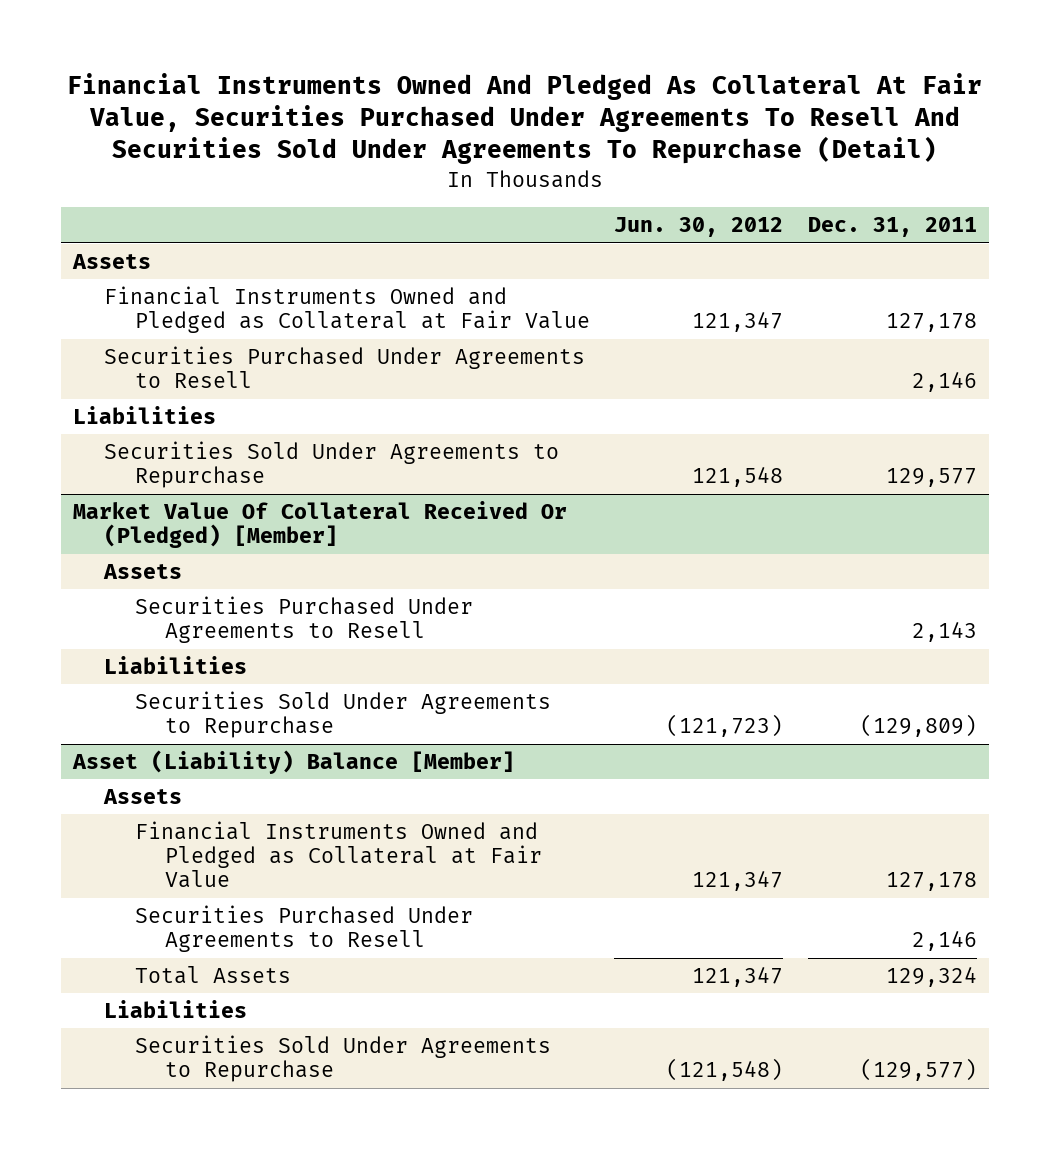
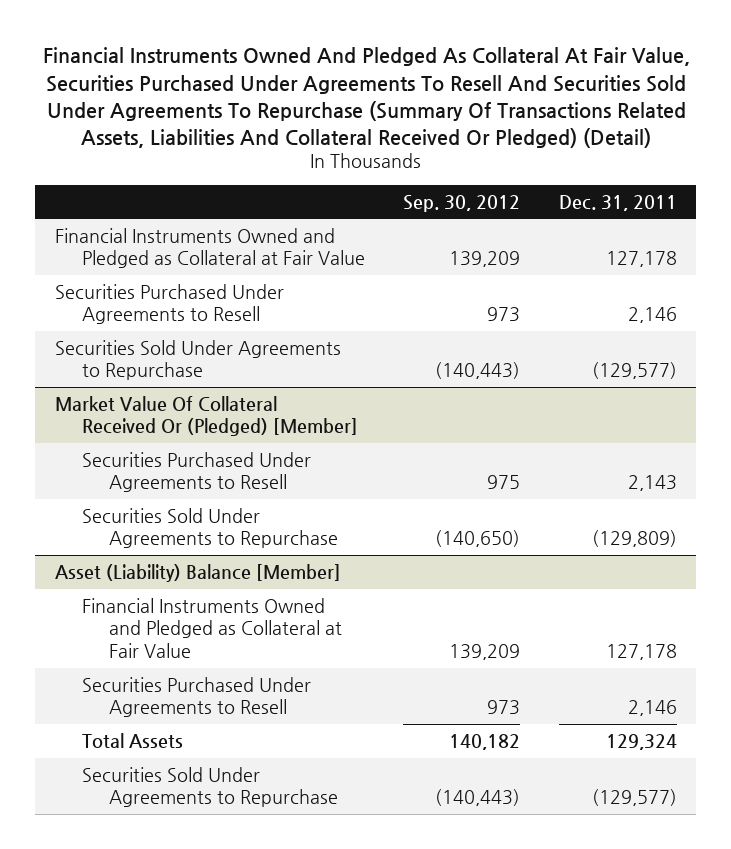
- Financial Instruments Owned And Pledged As Collateral At Fair Value, Securities Purchased Under Agreements To Resell And Securities Sold Under Agreements To Repurchase (Detail)
+ Financial Instruments Owned And Pledged As Collateral At Fair Value, Securities Purchased Under Agreements To Resell And Securities Sold Under Agreements To Repurchase (Summary Of Transactions Related Assets, Liabilities And Collateral Received Or Pledged) (Detail)
- | Jun. 30, 2012 | Dec. 31, 2011
+ | Sep. 30, 2012 | Dec. 31, 2011
- Assets
- Liabilities
- Securities Sold Under Agreements to Repurchase | 121,548 | 129,577
+ Securities Sold Under Agreements to Repurchase | (140,443) | (129,577)
@ Market Value Of Collateral Received Or (Pledged) [Member]
- Assets
- Liabilities
@ Asset (Liability) Balance [Member]
- Assets
- Liabilities

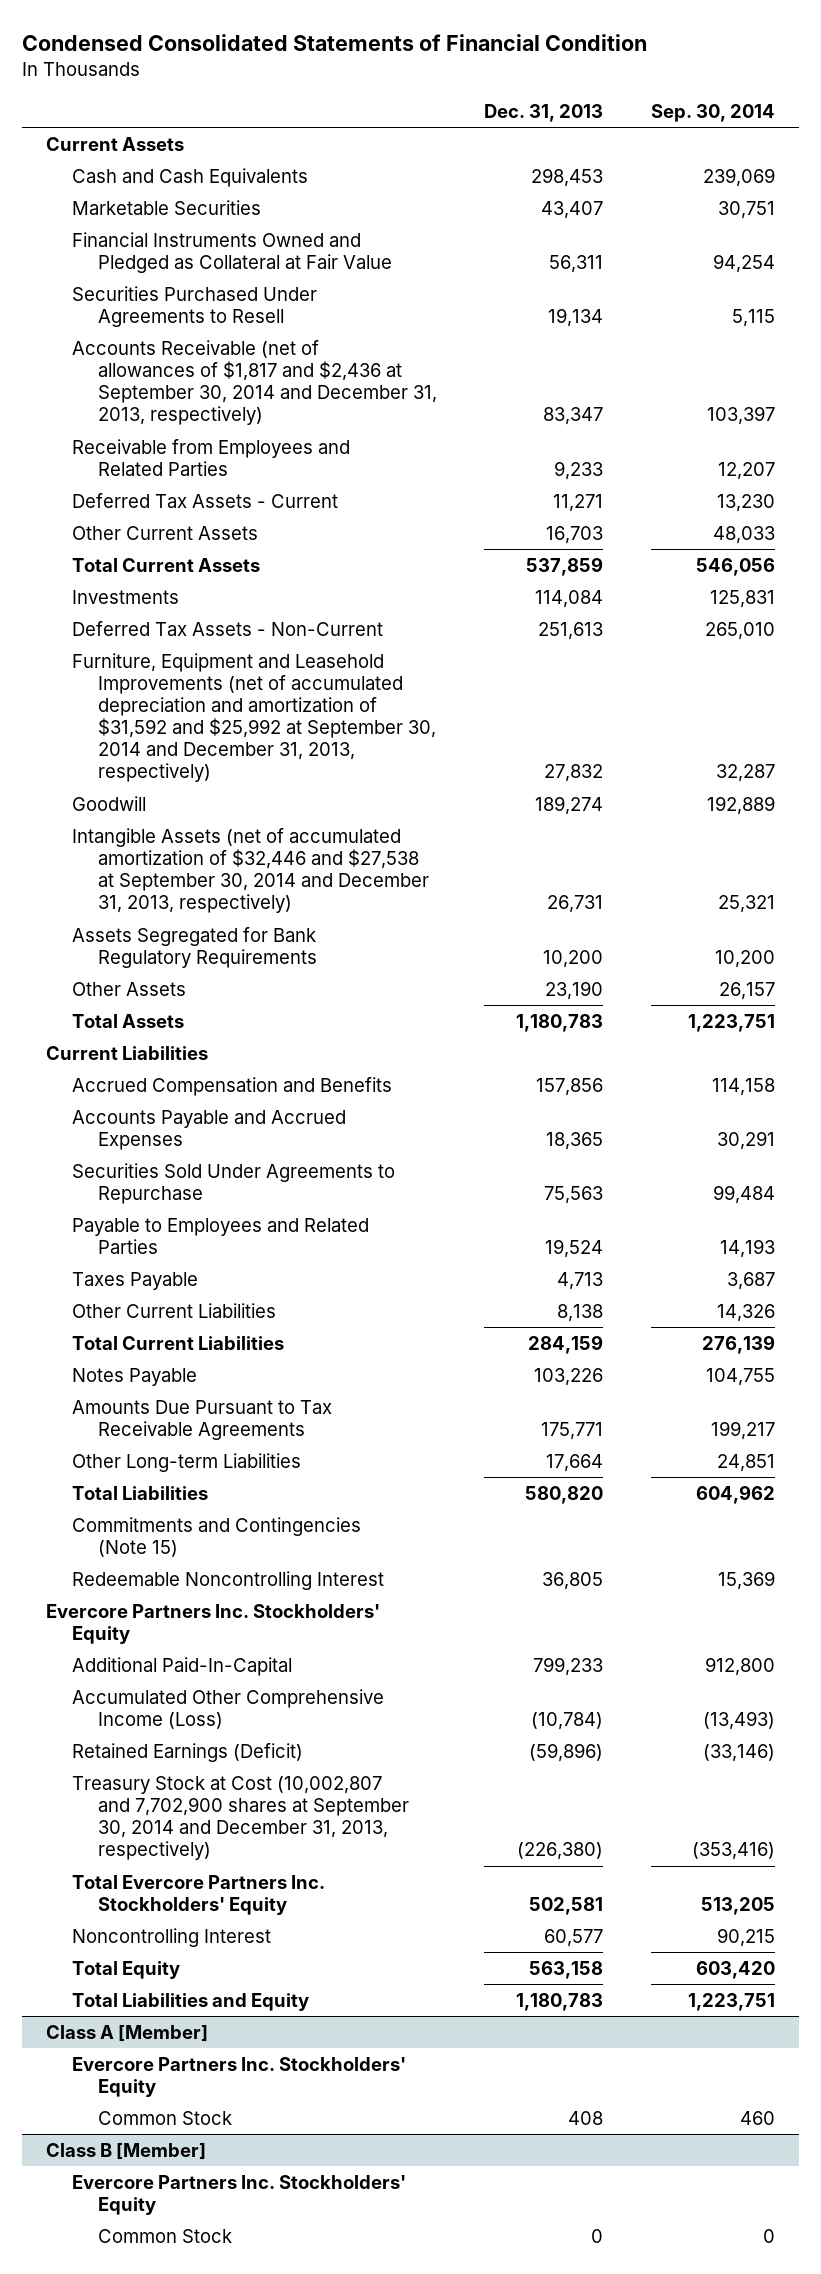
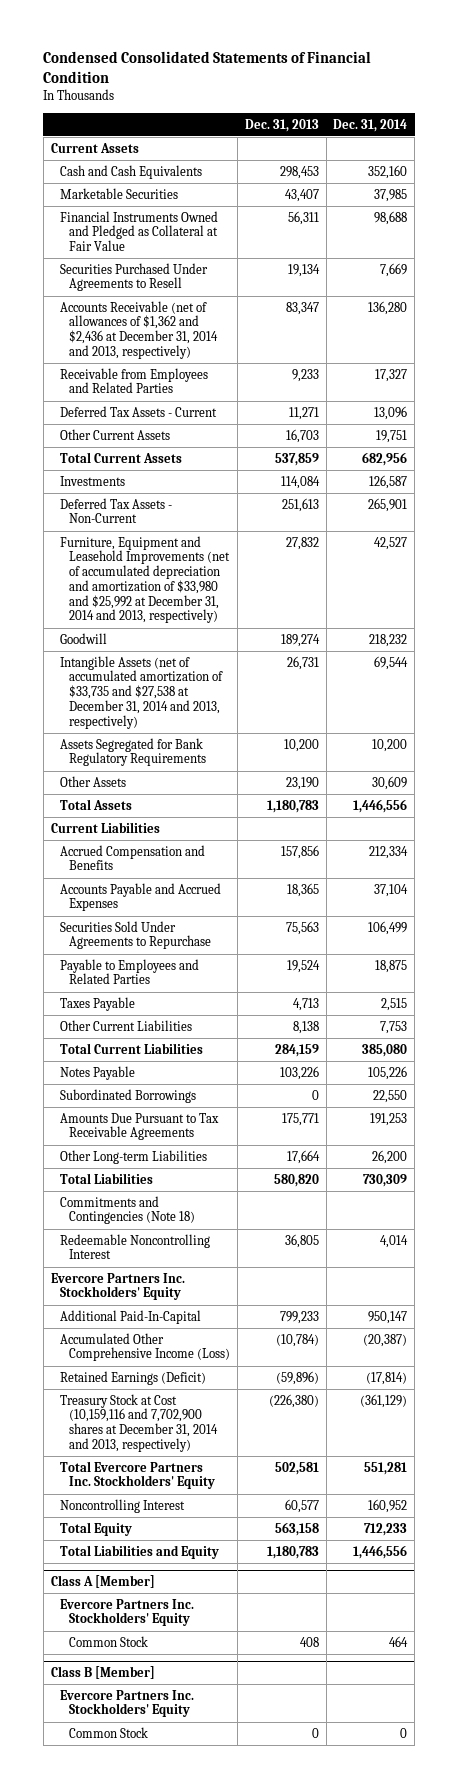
- | Dec. 31, 2013 | Sep. 30, 2014
+ | Dec. 31, 2013 | Dec. 31, 2014
- Accounts Receivable (net of allowances of $1,817 and $2,436 at September 30, 2014 and December 31, 2013, respectively) | 83,347 | 103,397
+ Accounts Receivable (net of allowances of $1,362 and $2,436 at December 31, 2014 and 2013, respectively) | 83,347 | 136,280
- Furniture, Equipment and Leasehold Improvements (net of accumulated depreciation and amortization of $31,592 and $25,992 at September 30, 2014 and December 31, 2013, respectively) | 27,832 | 32,287
+ Furniture, Equipment and Leasehold Improvements (net of accumulated depreciation and amortization of $33,980 and $25,992 at December 31, 2014 and 2013, respectively) | 27,832 | 42,527
- Intangible Assets (net of accumulated amortization of $32,446 and $27,538 at September 30, 2014 and December 31, 2013, respectively) | 26,731 | 25,321
+ Intangible Assets (net of accumulated amortization of $33,735 and $27,538 at December 31, 2014 and 2013, respectively) | 26,731 | 69,544
+ Subordinated Borrowings | 0 | 22,550
- Commitments and Contingencies (Note 15)
+ Commitments and Contingencies (Note 18)
- Treasury Stock at Cost (10,002,807 and 7,702,900 shares at September 30, 2014 and December 31, 2013, respectively) | (226,380) | (353,416)
+ Treasury Stock at Cost (10,159,116 and 7,702,900 shares at December 31, 2014 and 2013, respectively) | (226,380) | (361,129)

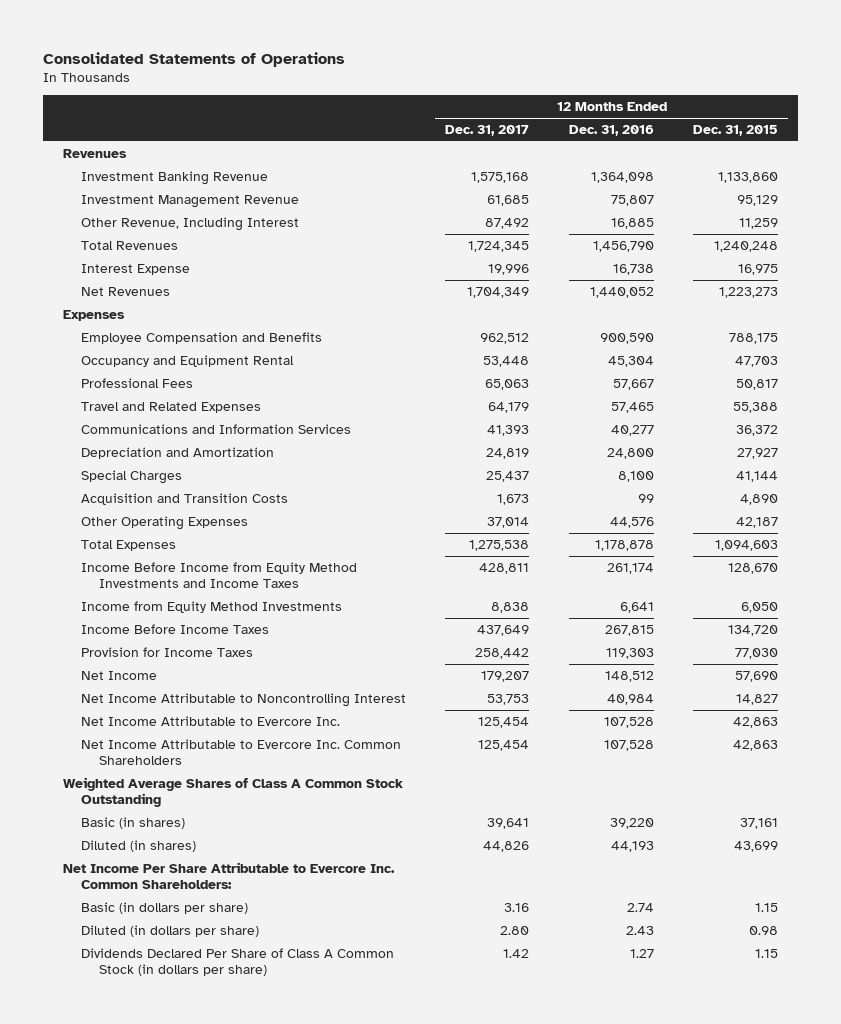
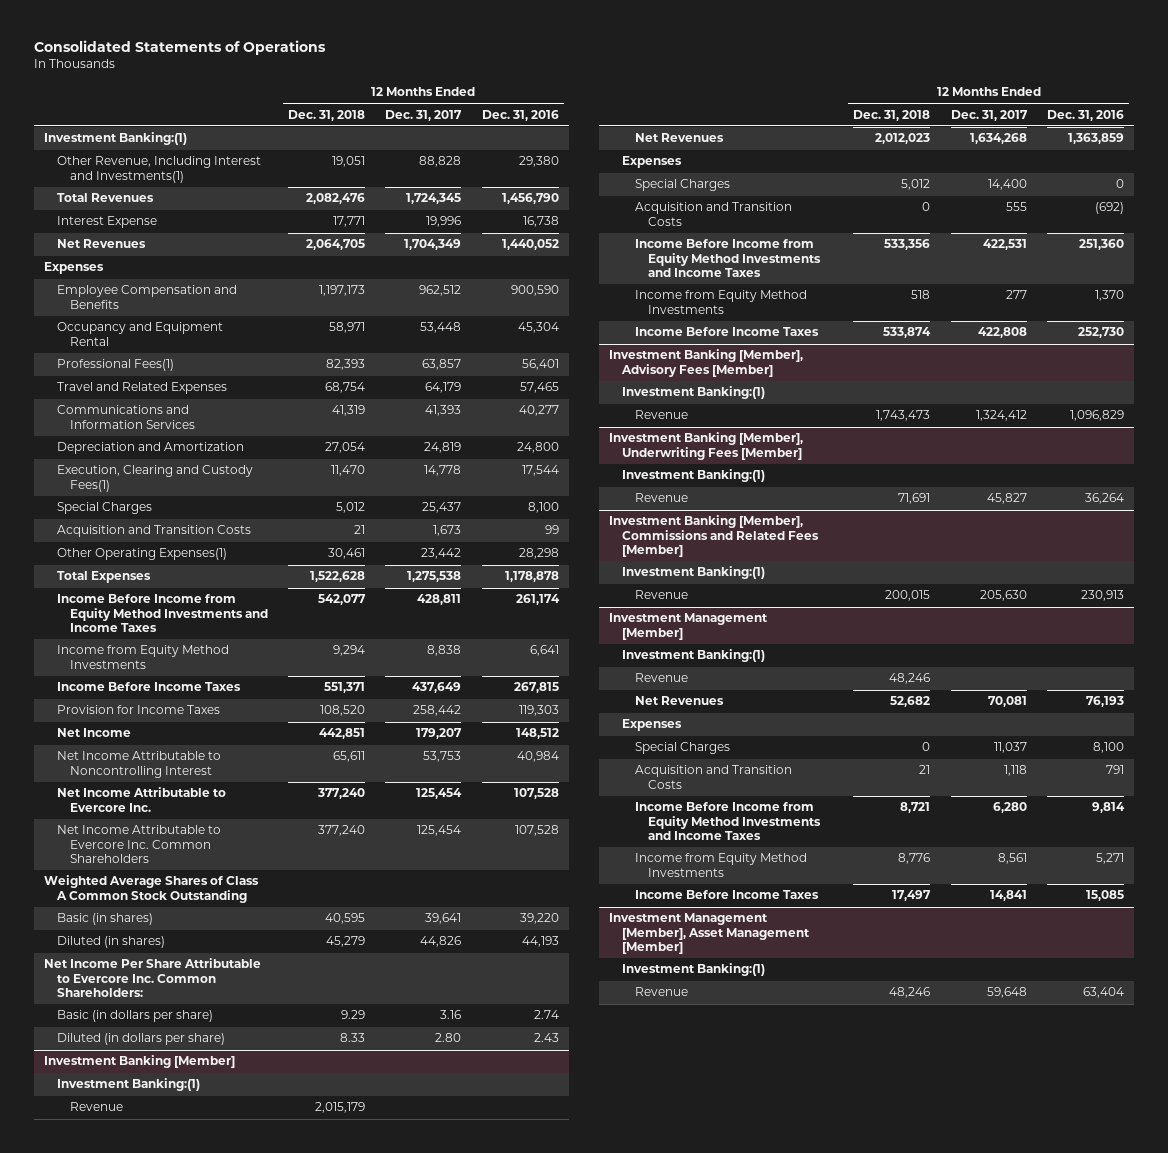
- | 12 Months Ended Dec. 31, 2017 | 12 Months Ended Dec. 31, 2016 | 12 Months Ended Dec. 31, 2015
+ | 12 Months Ended Dec. 31, 2018 | 12 Months Ended Dec. 31, 2017 | 12 Months Ended Dec. 31, 2016
- Revenues
- Investment Banking Revenue | 1,575,168 | 1,364,098 | 1,133,860
- Investment Management Revenue | 61,685 | 75,807 | 95,129
- Other Revenue, Including Interest | 87,492 | 16,885 | 11,259
+ Investment Banking:(1)
+ Other Revenue, Including Interest and Investments(1) | 19,051 | 88,828 | 29,380
- Professional Fees | 65,063 | 57,667 | 50,817
+ Professional Fees(1) | 82,393 | 63,857 | 56,401
+ Execution, Clearing and Custody Fees(1) | 11,470 | 14,778 | 17,544
- Other Operating Expenses | 37,014 | 44,576 | 42,187
+ Other Operating Expenses(1) | 30,461 | 23,442 | 28,298
- Dividends Declared Per Share of Class A Common Stock (in dollars per share) | 1.42 | 1.27 | 1.15
+ Investment Banking [Member]
+ Investment Banking:(1)
+ Revenue | 2,015,179 | |
+ Net Revenues | 2,012,023 | 1,634,268 | 1,363,859
+ Expenses
+ Special Charges | 5,012 | 14,400 | 0
+ Acquisition and Transition Costs | 0 | 555 | (692)
+ Income Before Income from Equity Method Investments and Income Taxes | 533,356 | 422,531 | 251,360
+ Income from Equity Method Investments | 518 | 277 | 1,370
+ Income Before Income Taxes | 533,874 | 422,808 | 252,730
+ Investment Banking [Member], Advisory Fees [Member]
+ Investment Banking:(1)
+ Revenue | 1,743,473 | 1,324,412 | 1,096,829
+ Investment Banking [Member], Underwriting Fees [Member]
+ Investment Banking:(1)
+ Revenue | 71,691 | 45,827 | 36,264
+ Investment Banking [Member], Commissions and Related Fees [Member]
+ Investment Banking:(1)
+ Revenue | 200,015 | 205,630 | 230,913
+ Investment Management [Member]
+ Investment Banking:(1)
+ Revenue | 48,246 | |
+ Net Revenues | 52,682 | 70,081 | 76,193
+ Expenses
+ Special Charges | 0 | 11,037 | 8,100
+ Acquisition and Transition Costs | 21 | 1,118 | 791
+ Income Before Income from Equity Method Investments and Income Taxes | 8,721 | 6,280 | 9,814
+ Income from Equity Method Investments | 8,776 | 8,561 | 5,271
+ Income Before Income Taxes | 17,497 | 14,841 | 15,085
+ Investment Management [Member], Asset Management [Member]
+ Investment Banking:(1)
+ Revenue | 48,246 | 59,648 | 63,404

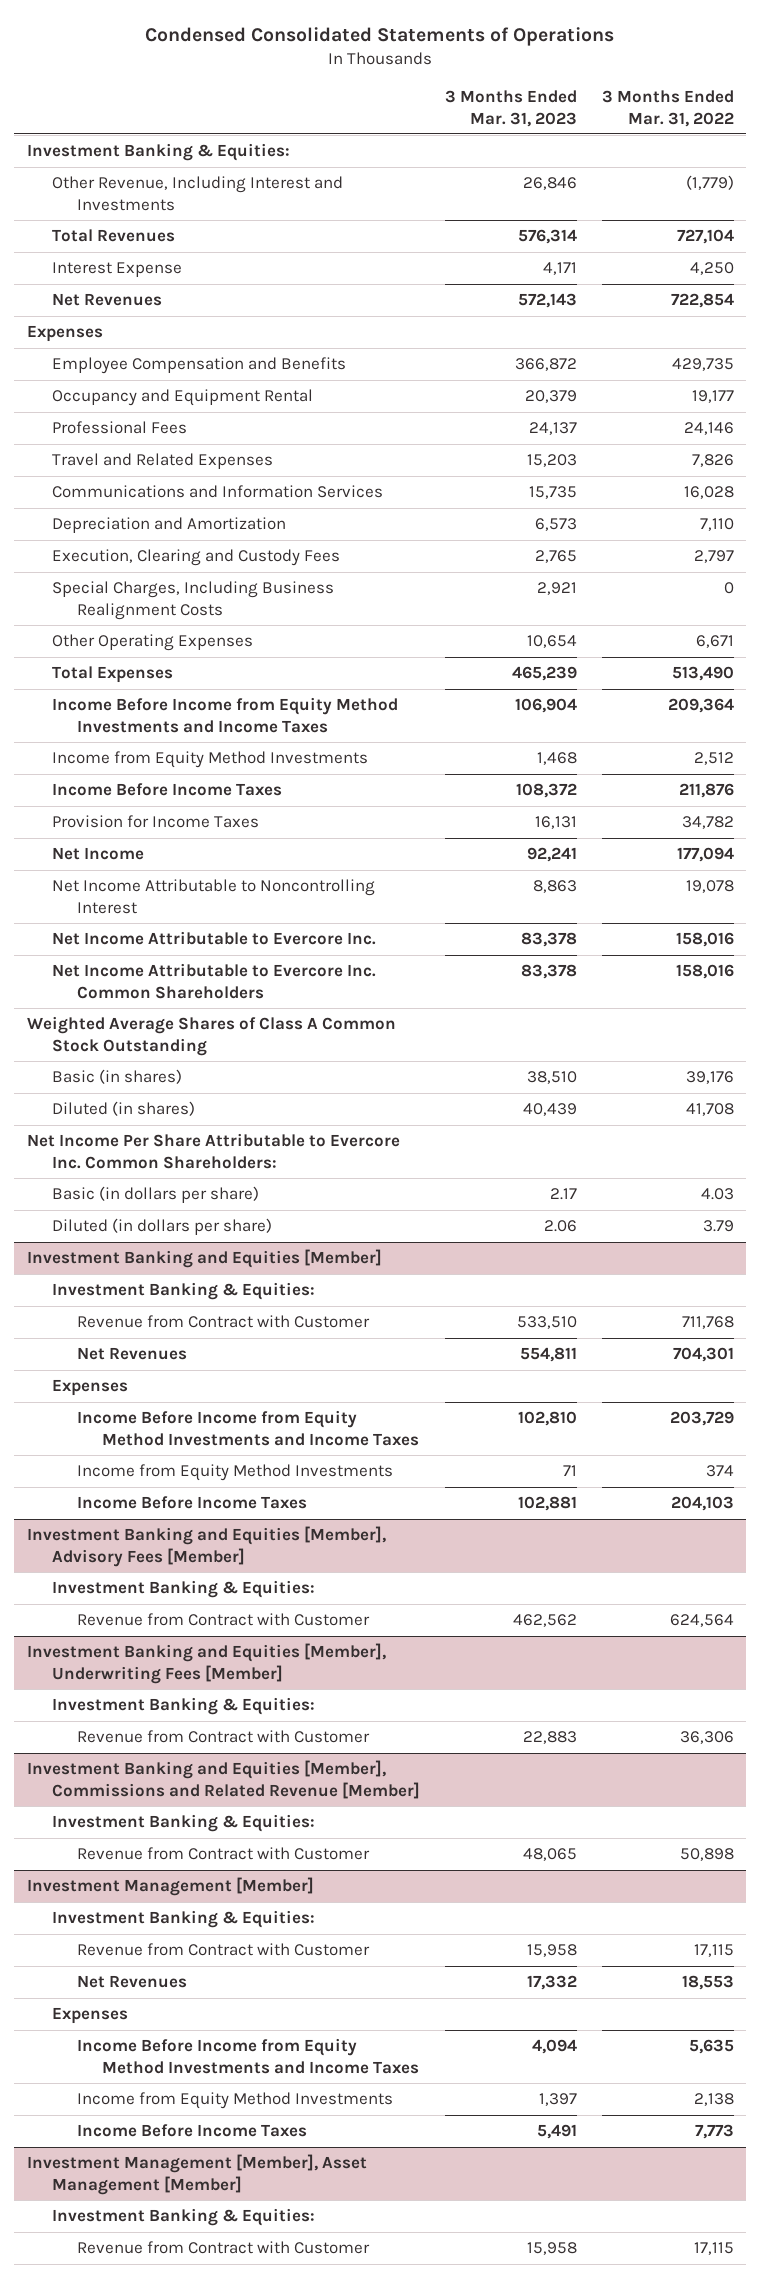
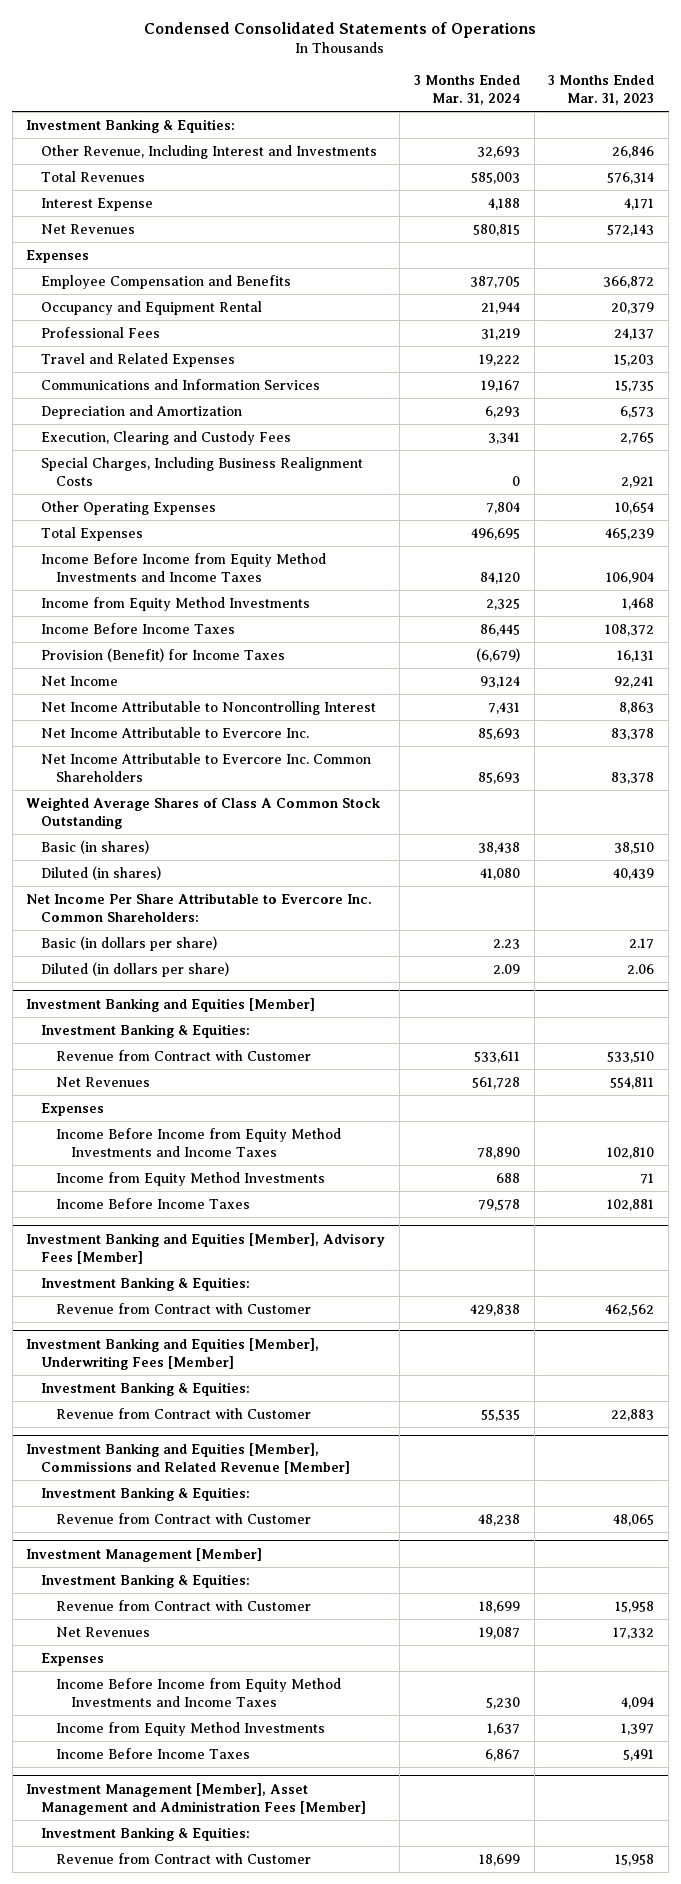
- | 3 Months Ended Mar. 31, 2023 | 3 Months Ended Mar. 31, 2022
+ | 3 Months Ended Mar. 31, 2024 | 3 Months Ended Mar. 31, 2023
- Provision for Income Taxes | 16,131 | 34,782
+ Provision (Benefit) for Income Taxes | (6,679) | 16,131
- Investment Management [Member], Asset Management [Member]
+ Investment Management [Member], Asset Management and Administration Fees [Member]

